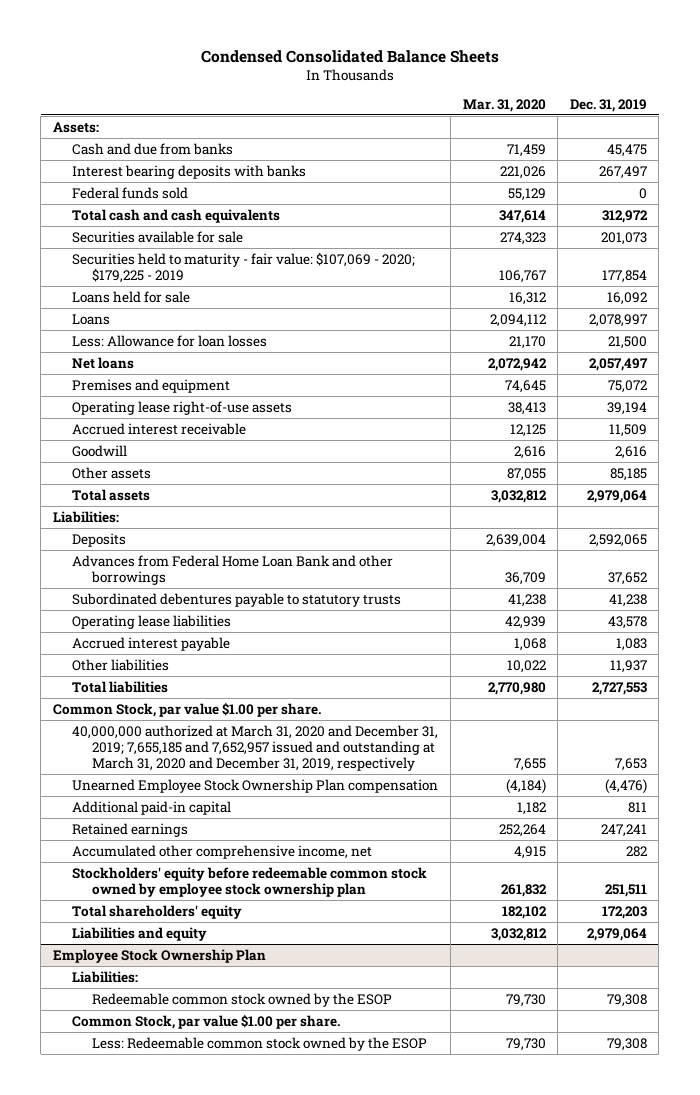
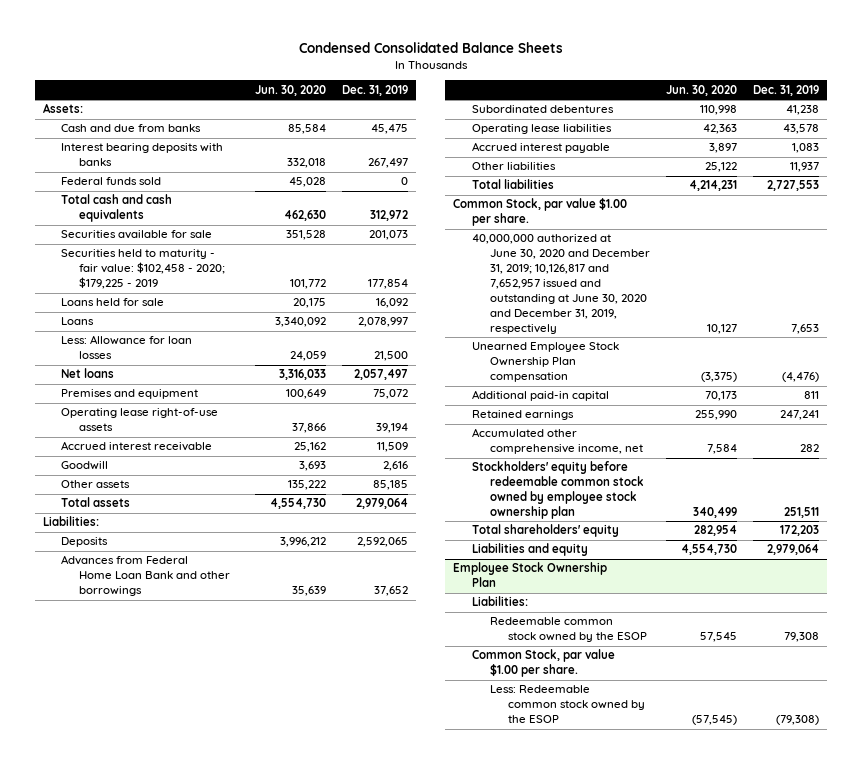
- | Mar. 31, 2020 | Dec. 31, 2019
+ | Jun. 30, 2020 | Dec. 31, 2019
- Securities held to maturity - fair value: $107,069 - 2020; $179,225 - 2019 | 106,767 | 177,854
+ Securities held to maturity - fair value: $102,458 - 2020; $179,225 - 2019 | 101,772 | 177,854
- Subordinated debentures payable to statutory trusts | 41,238 | 41,238
+ Subordinated debentures | 110,998 | 41,238
- 40,000,000 authorized at March 31, 2020 and December 31, 2019; 7,655,185 and 7,652,957 issued and outstanding at March 31, 2020 and December 31, 2019, respectively | 7,655 | 7,653
+ 40,000,000 authorized at June 30, 2020 and December 31, 2019; 10,126,817 and 7,652,957 issued and outstanding at June 30, 2020 and December 31, 2019, respectively | 10,127 | 7,653
@ Employee Stock Ownership Plan
- Less: Redeemable common stock owned by the ESOP | 79,730 | 79,308
+ Less: Redeemable common stock owned by the ESOP | (57,545) | (79,308)

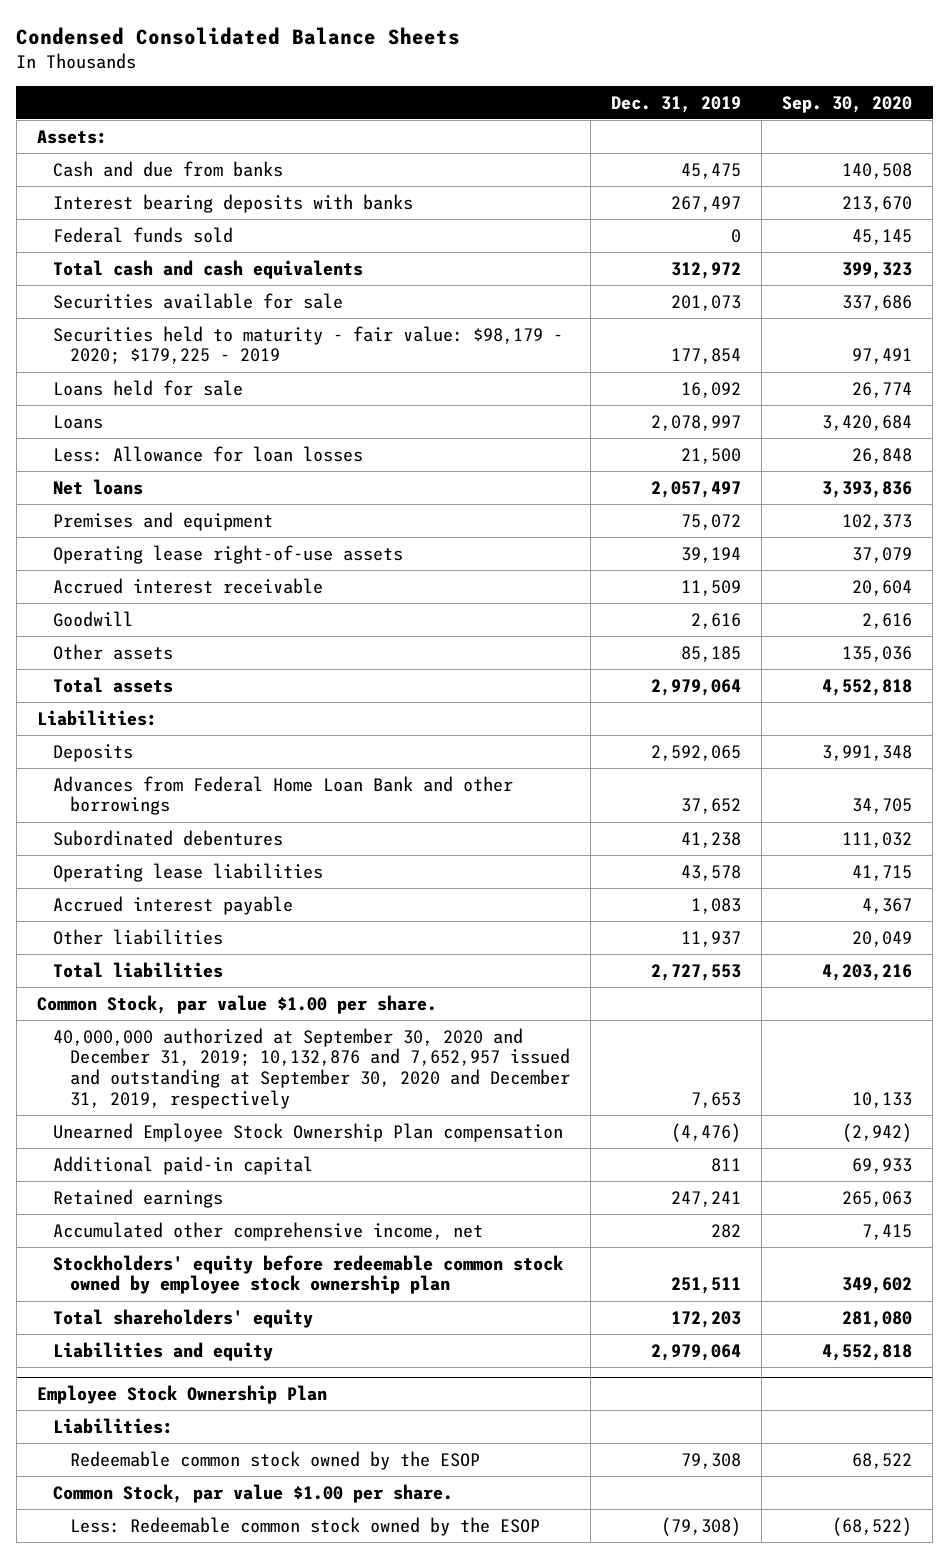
- | Jun. 30, 2020 | Dec. 31, 2019
+ | Dec. 31, 2019 | Sep. 30, 2020
- Securities held to maturity - fair value: $102,458 - 2020; $179,225 - 2019 | 101,772 | 177,854
+ Securities held to maturity - fair value: $98,179 - 2020; $179,225 - 2019 | 177,854 | 97,491
- 40,000,000 authorized at June 30, 2020 and December 31, 2019; 10,126,817 and 7,652,957 issued and outstanding at June 30, 2020 and December 31, 2019, respectively | 10,127 | 7,653
+ 40,000,000 authorized at September 30, 2020 and December 31, 2019; 10,132,876 and 7,652,957 issued and outstanding at September 30, 2020 and December 31, 2019, respectively | 7,653 | 10,133

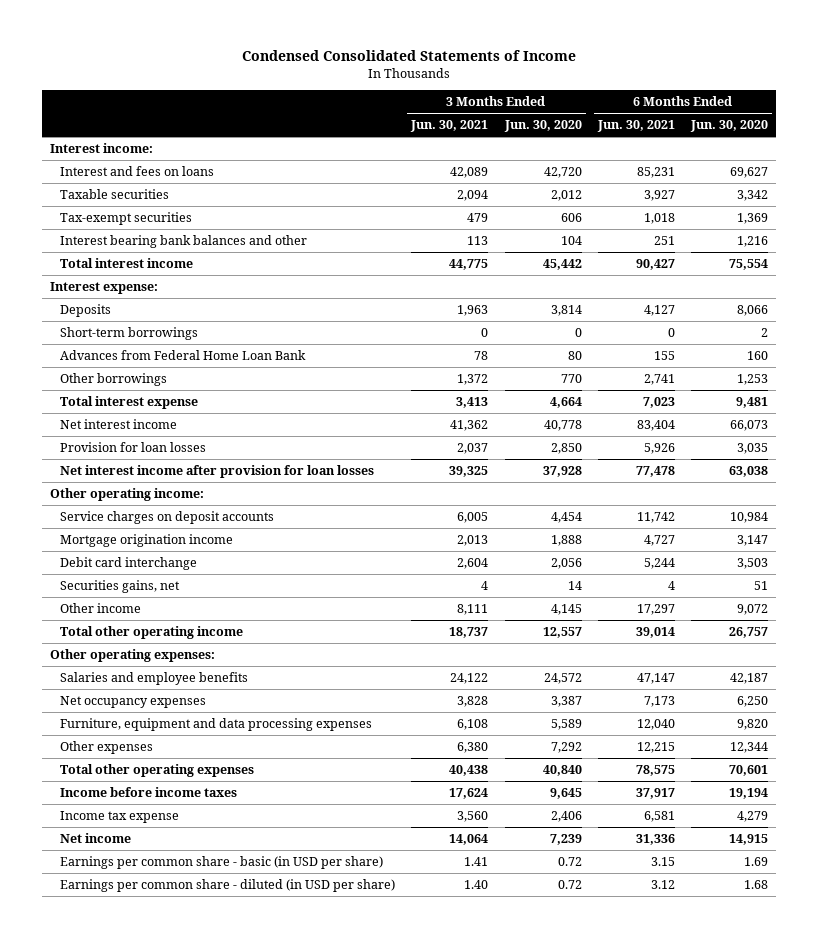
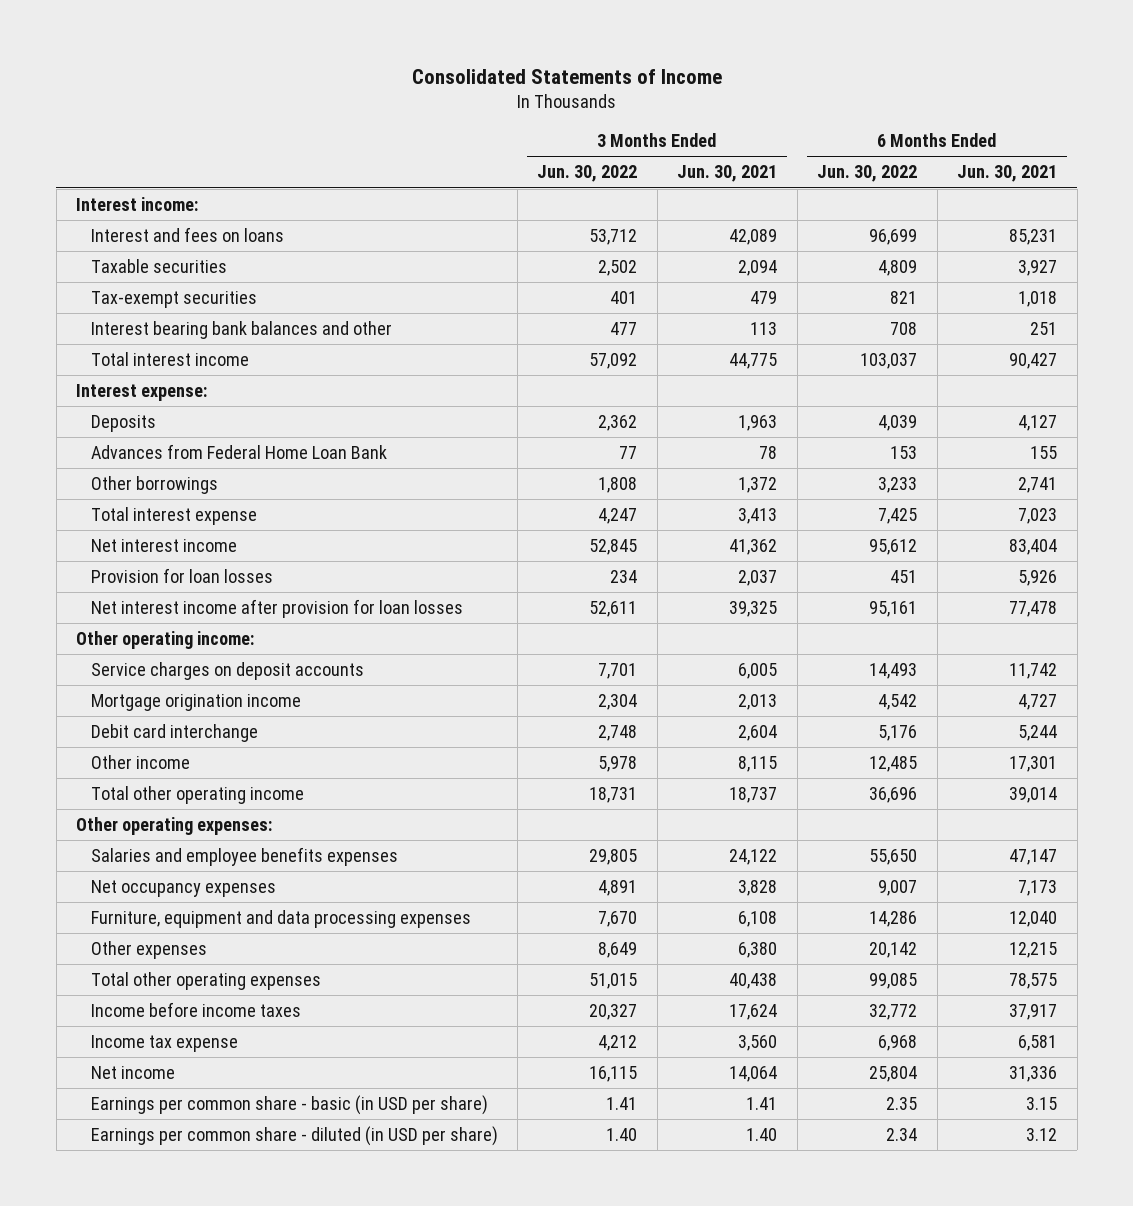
- Condensed Consolidated Statements of Income
+ Consolidated Statements of Income
- | 3 Months Ended Jun. 30, 2021 | 3 Months Ended Jun. 30, 2020 | 6 Months Ended Jun. 30, 2021 | 6 Months Ended Jun. 30, 2020
+ | 3 Months Ended Jun. 30, 2022 | 3 Months Ended Jun. 30, 2021 | 6 Months Ended Jun. 30, 2022 | 6 Months Ended Jun. 30, 2021
- Short-term borrowings | 0 | 0 | 0 | 2
- Securities gains, net | 4 | 14 | 4 | 51
- Other income | 8,111 | 4,145 | 17,297 | 9,072
+ Other income | 5,978 | 8,115 | 12,485 | 17,301
- Salaries and employee benefits | 24,122 | 24,572 | 47,147 | 42,187
+ Salaries and employee benefits expenses | 29,805 | 24,122 | 55,650 | 47,147

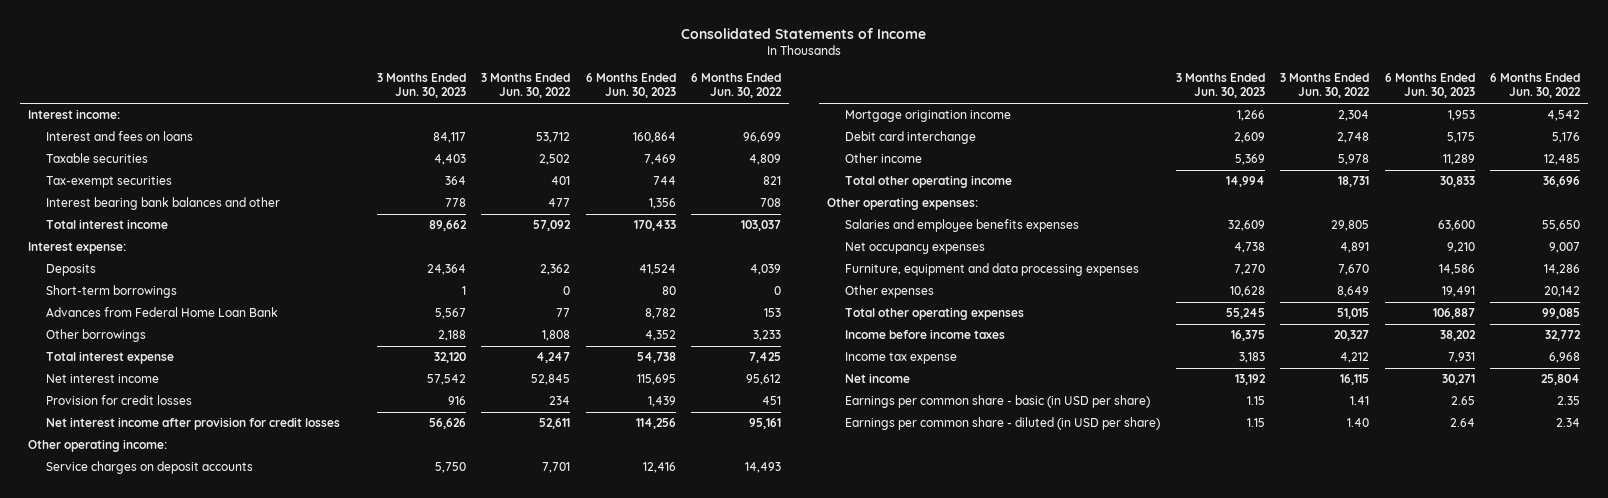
- | 3 Months Ended Jun. 30, 2022 | 3 Months Ended Jun. 30, 2021 | 6 Months Ended Jun. 30, 2022 | 6 Months Ended Jun. 30, 2021
+ | 3 Months Ended Jun. 30, 2023 | 3 Months Ended Jun. 30, 2022 | 6 Months Ended Jun. 30, 2023 | 6 Months Ended Jun. 30, 2022
+ Short-term borrowings | 1 | 0 | 80 | 0
- Provision for loan losses | 234 | 2,037 | 451 | 5,926
- Net interest income after provision for loan losses | 52,611 | 39,325 | 95,161 | 77,478
+ Provision for credit losses | 916 | 234 | 1,439 | 451
+ Net interest income after provision for credit losses | 56,626 | 52,611 | 114,256 | 95,161

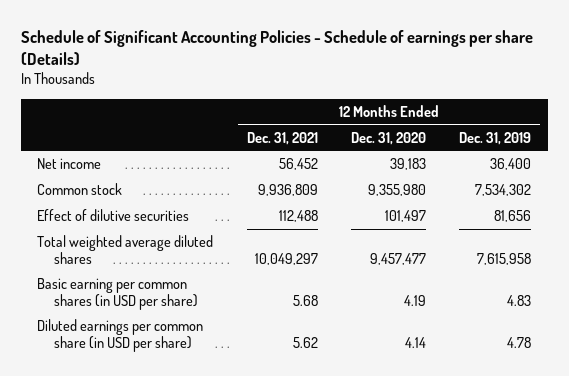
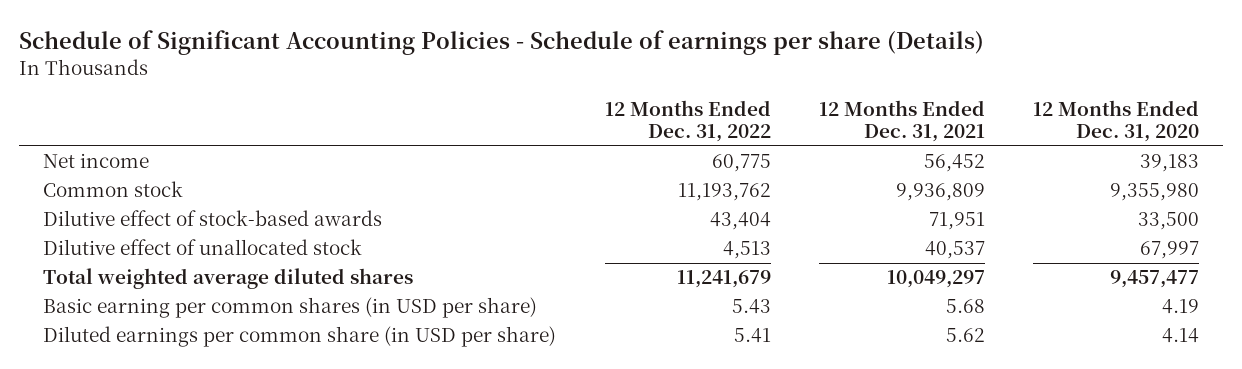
- | 12 Months Ended Dec. 31, 2021 | 12 Months Ended Dec. 31, 2020 | 12 Months Ended Dec. 31, 2019
+ | 12 Months Ended Dec. 31, 2022 | 12 Months Ended Dec. 31, 2021 | 12 Months Ended Dec. 31, 2020
- Effect of dilutive securities | 112,488 | 101,497 | 81,656
+ Dilutive effect of stock-based awards | 43,404 | 71,951 | 33,500
+ Dilutive effect of unallocated stock | 4,513 | 40,537 | 67,997

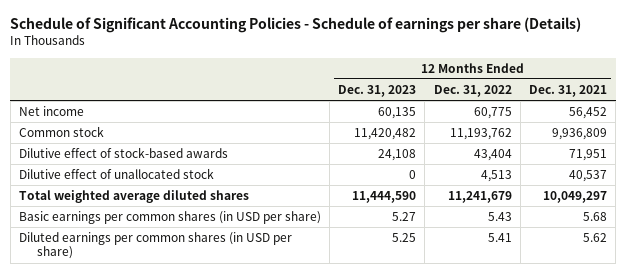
- | 12 Months Ended Dec. 31, 2022 | 12 Months Ended Dec. 31, 2021 | 12 Months Ended Dec. 31, 2020
+ | 12 Months Ended Dec. 31, 2023 | 12 Months Ended Dec. 31, 2022 | 12 Months Ended Dec. 31, 2021
- Basic earning per common shares (in USD per share) | 5.43 | 5.68 | 4.19
- Diluted earnings per common share (in USD per share) | 5.41 | 5.62 | 4.14
+ Basic earnings per common shares (in USD per share) | 5.27 | 5.43 | 5.68
+ Diluted earnings per common shares (in USD per share) | 5.25 | 5.41 | 5.62

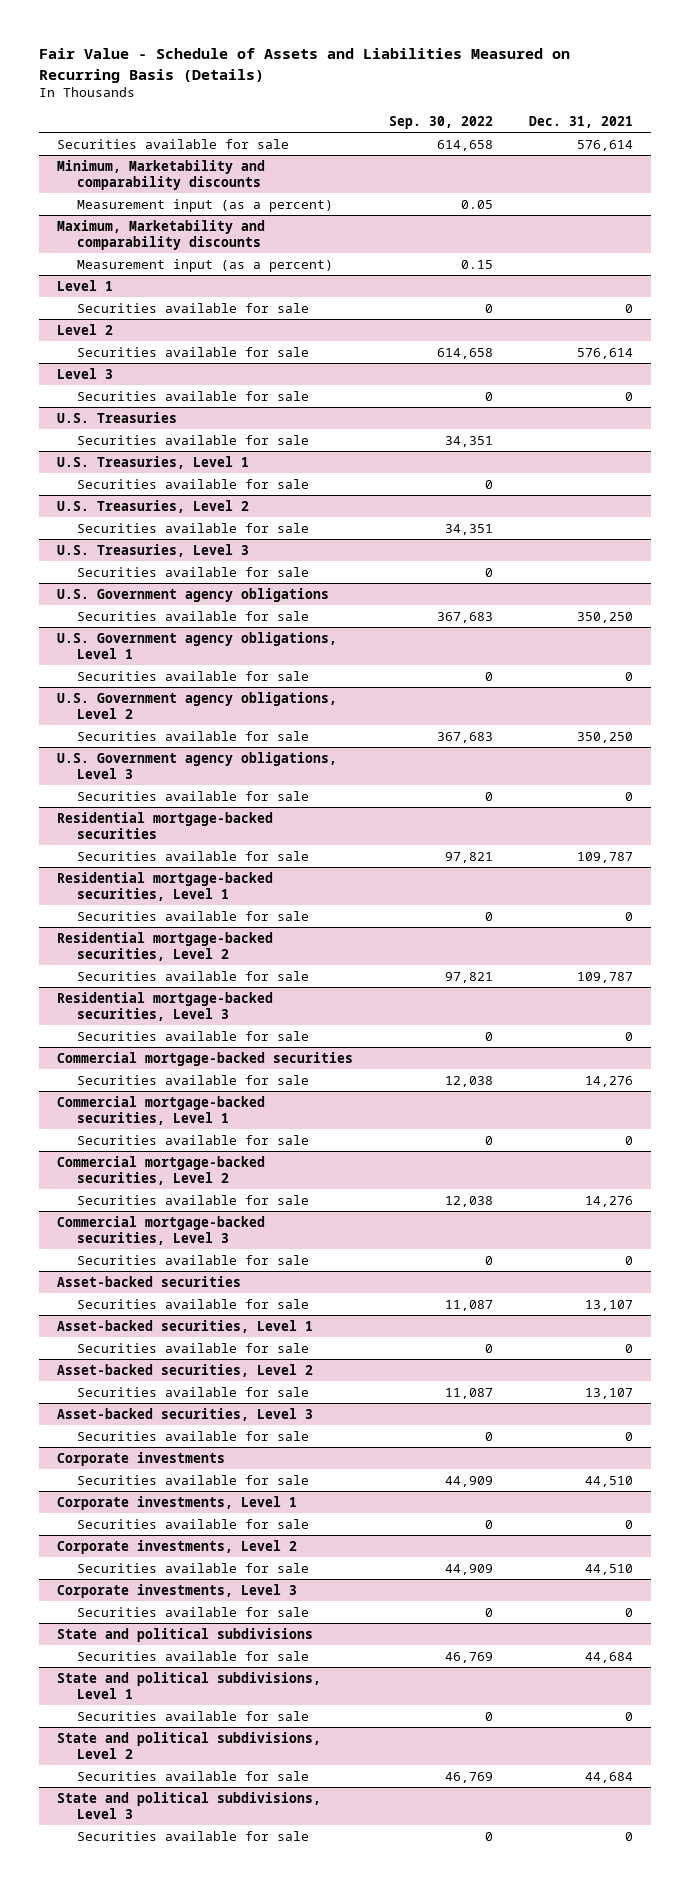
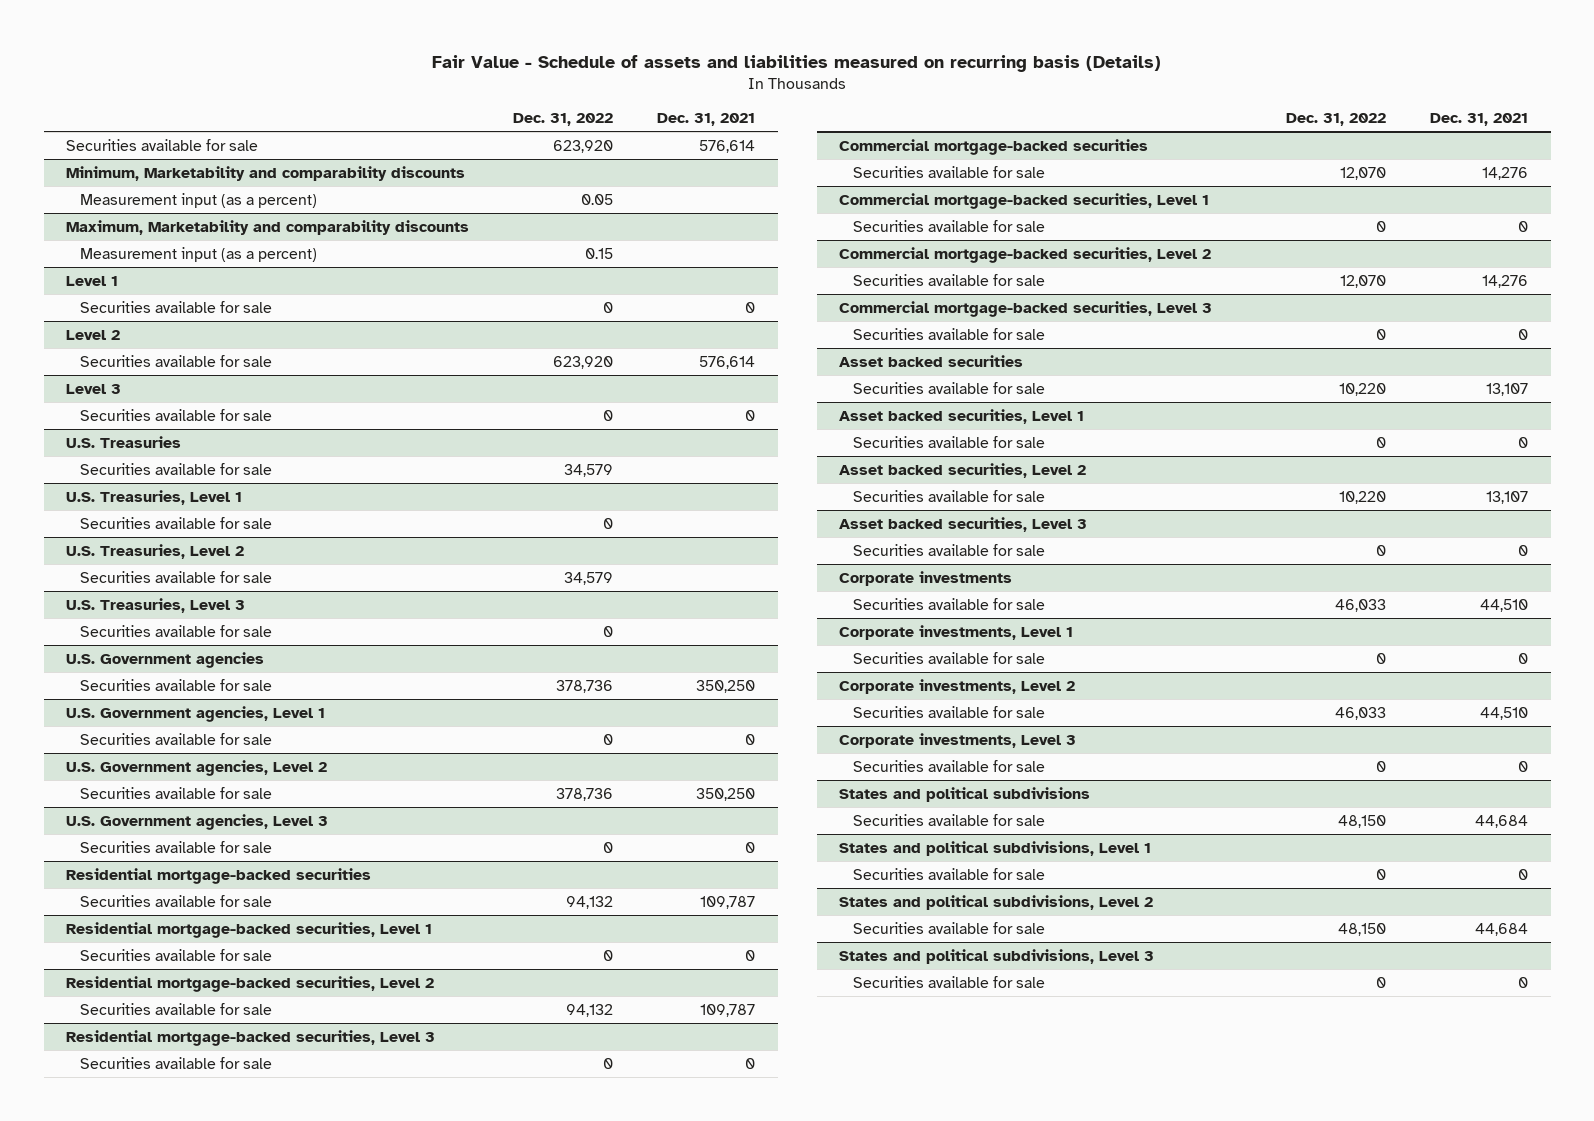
- Fair Value - Schedule of Assets and Liabilities Measured on Recurring Basis (Details)
+ Fair Value - Schedule of assets and liabilities measured on recurring basis (Details)
- | Sep. 30, 2022 | Dec. 31, 2021
+ | Dec. 31, 2022 | Dec. 31, 2021
- U.S. Government agency obligations
+ U.S. Government agencies
- U.S. Government agency obligations, Level 1
+ U.S. Government agencies, Level 1
- U.S. Government agency obligations, Level 2
+ U.S. Government agencies, Level 2
- U.S. Government agency obligations, Level 3
+ U.S. Government agencies, Level 3
- Asset-backed securities
+ Asset backed securities
- Asset-backed securities, Level 1
+ Asset backed securities, Level 1
- Asset-backed securities, Level 2
+ Asset backed securities, Level 2
- Asset-backed securities, Level 3
+ Asset backed securities, Level 3
- State and political subdivisions
+ States and political subdivisions
- State and political subdivisions, Level 1
+ States and political subdivisions, Level 1
- State and political subdivisions, Level 2
+ States and political subdivisions, Level 2
- State and political subdivisions, Level 3
+ States and political subdivisions, Level 3

